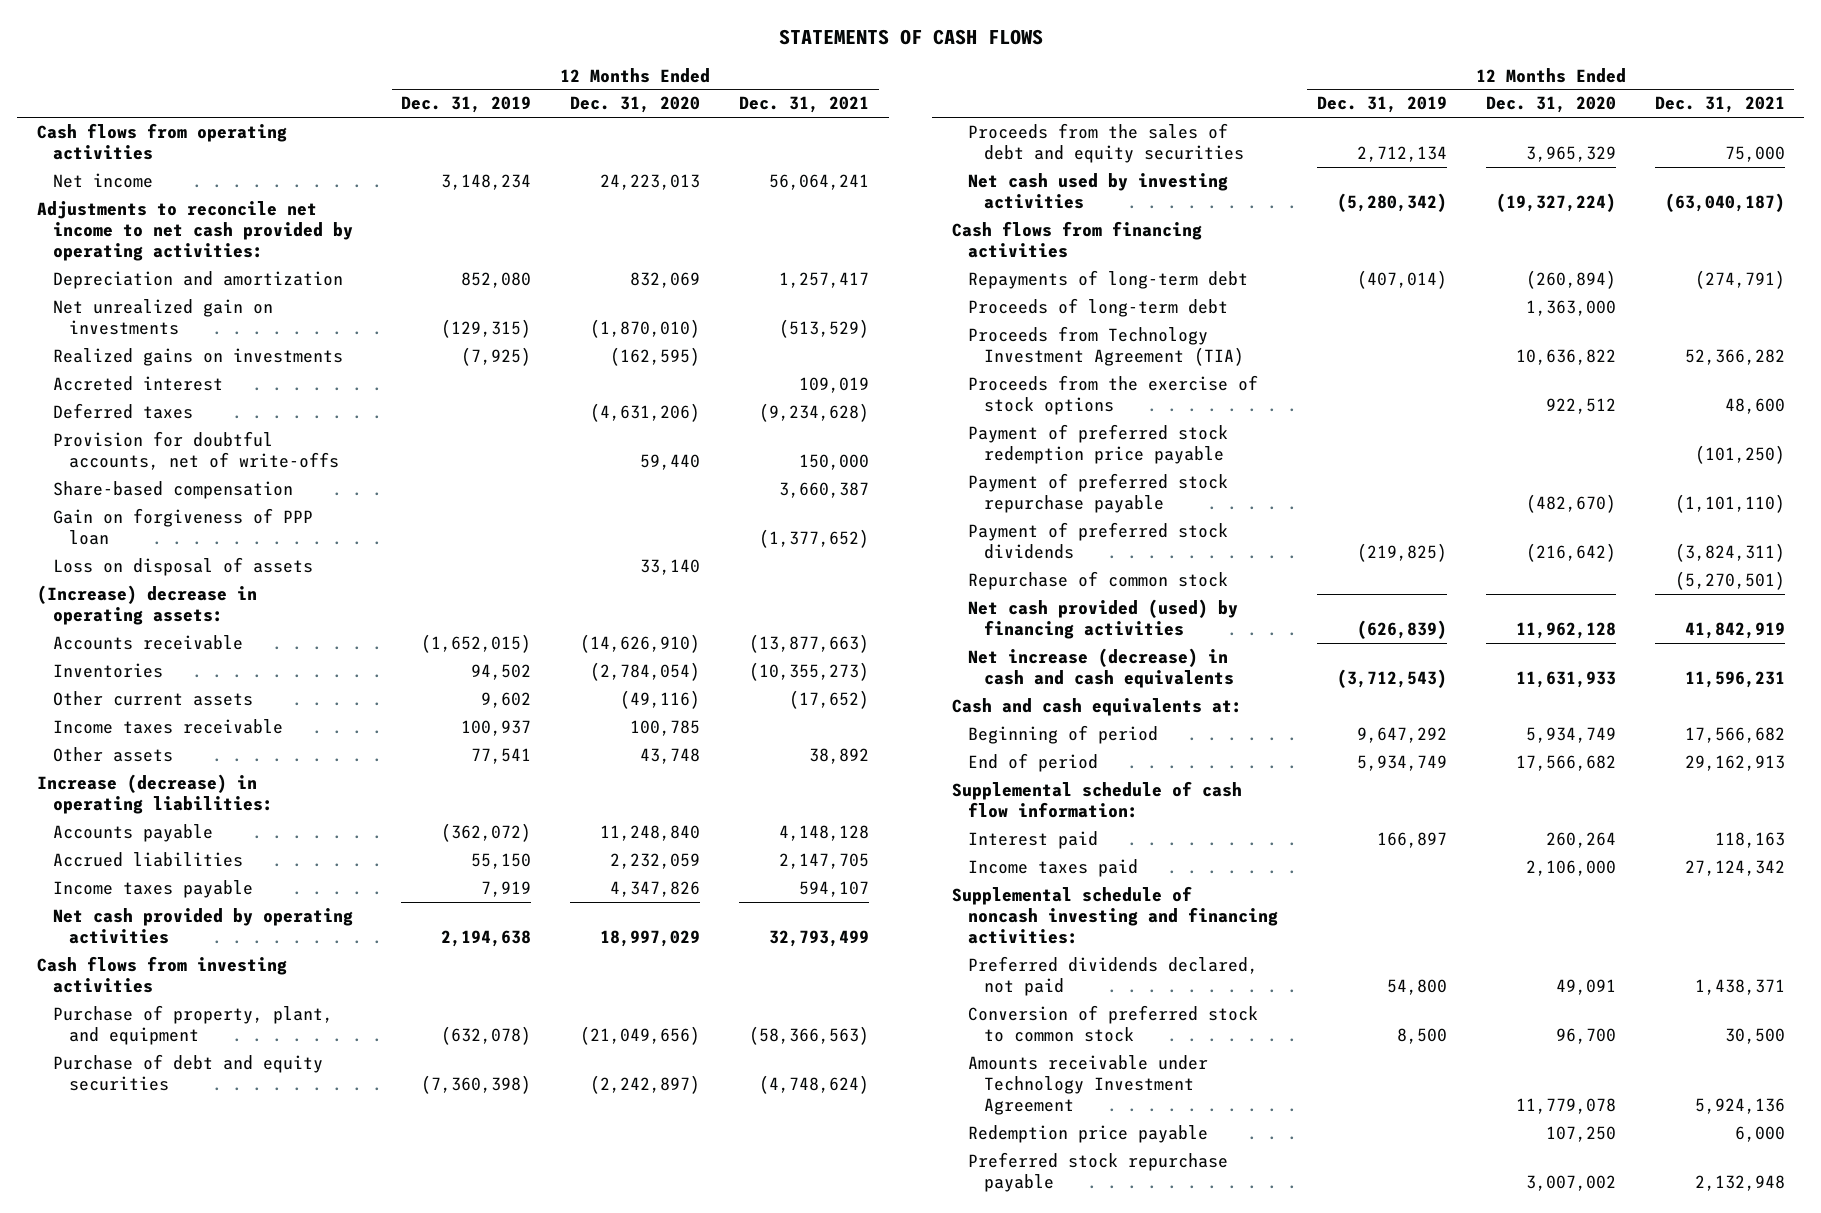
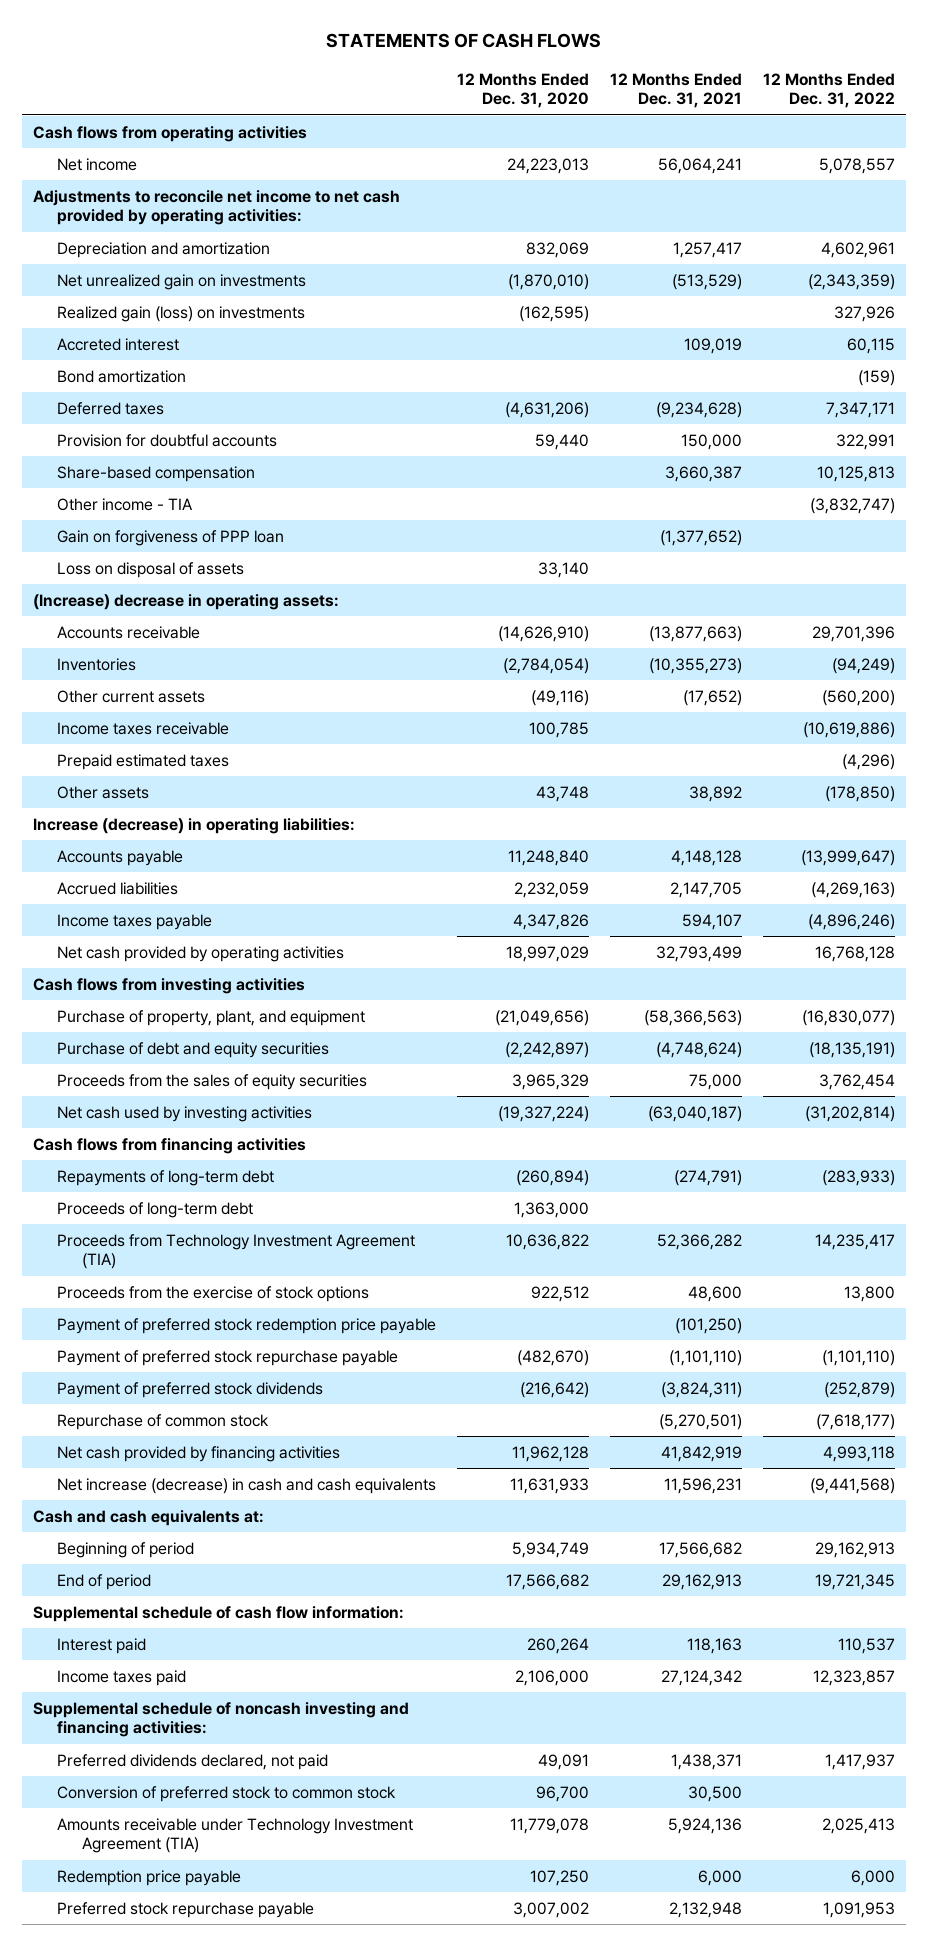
- | 12 Months Ended Dec. 31, 2019 | 12 Months Ended Dec. 31, 2020 | 12 Months Ended Dec. 31, 2021
+ | 12 Months Ended Dec. 31, 2020 | 12 Months Ended Dec. 31, 2021 | 12 Months Ended Dec. 31, 2022
- Realized gains on investments | (7,925) | (162,595) |
+ Realized gain (loss) on investments | (162,595) | | 327,926
+ Bond amortization | | | (159)
- Provision for doubtful accounts, net of write-offs | | 59,440 | 150,000
+ Provision for doubtful accounts | 59,440 | 150,000 | 322,991
+ Other income - TIA | | | (3,832,747)
+ Prepaid estimated taxes | | | (4,296)
- Proceeds from the sales of debt and equity securities | 2,712,134 | 3,965,329 | 75,000
+ Proceeds from the sales of equity securities | 3,965,329 | 75,000 | 3,762,454
- Net cash provided (used) by financing activities | (626,839) | 11,962,128 | 41,842,919
+ Net cash provided by financing activities | 11,962,128 | 41,842,919 | 4,993,118
- Amounts receivable under Technology Investment Agreement | | 11,779,078 | 5,924,136
+ Amounts receivable under Technology Investment Agreement (TIA) | 11,779,078 | 5,924,136 | 2,025,413

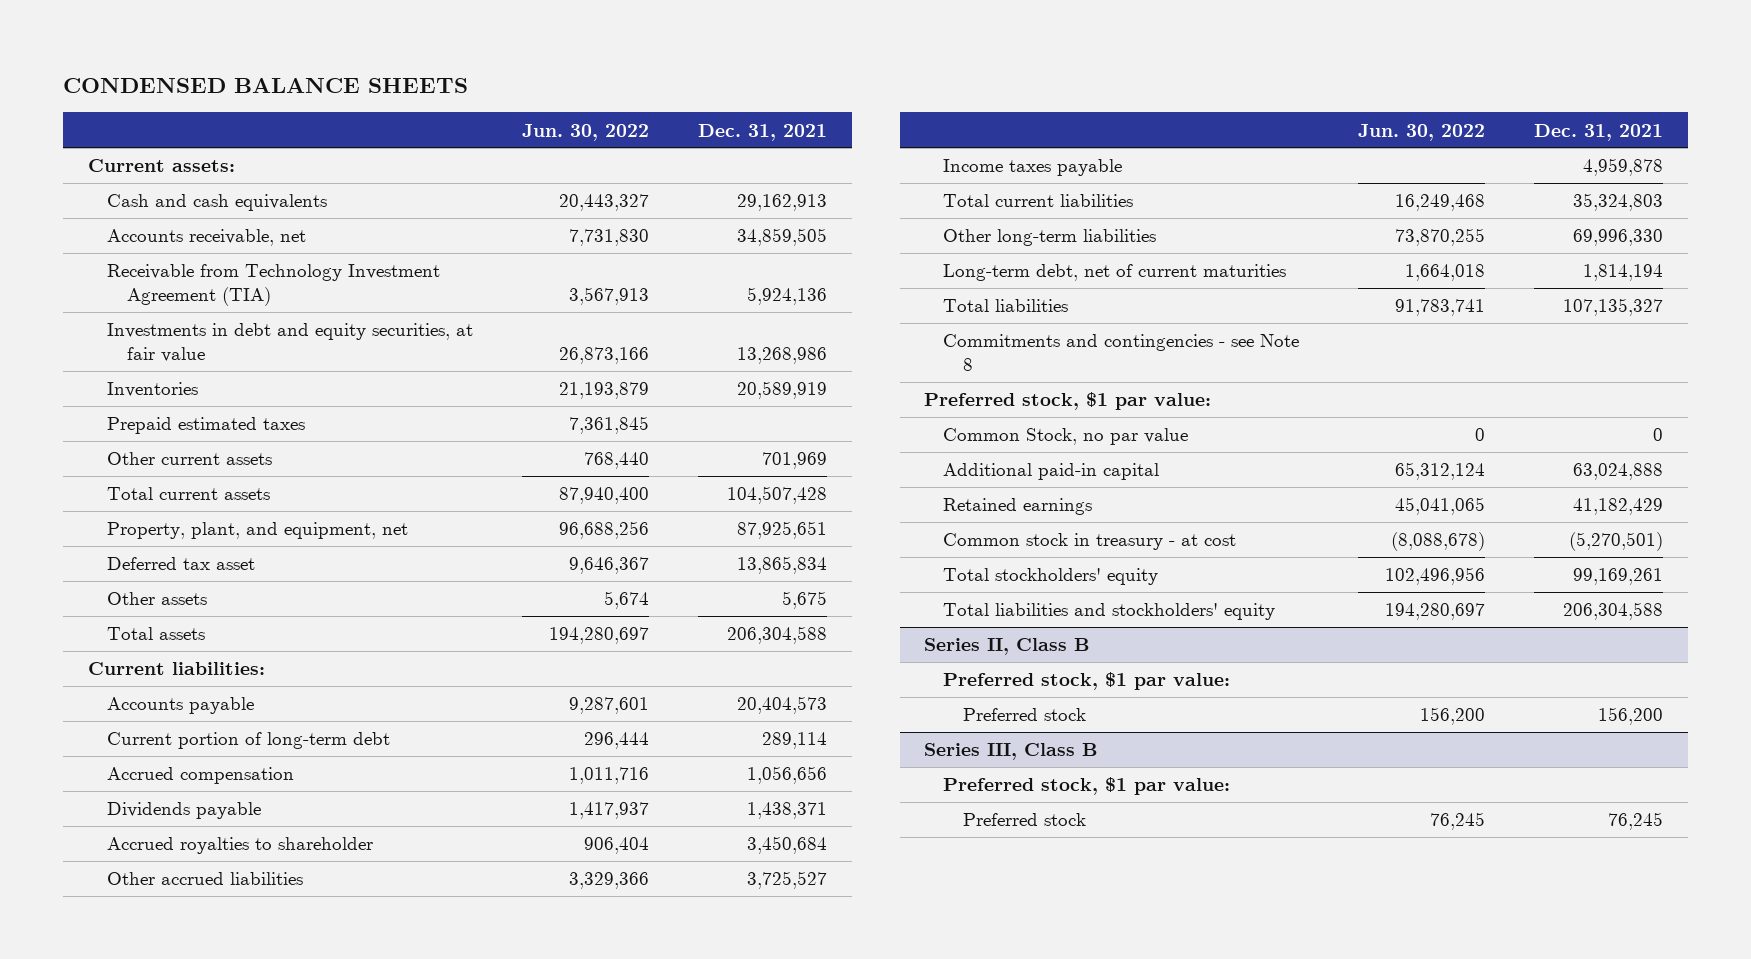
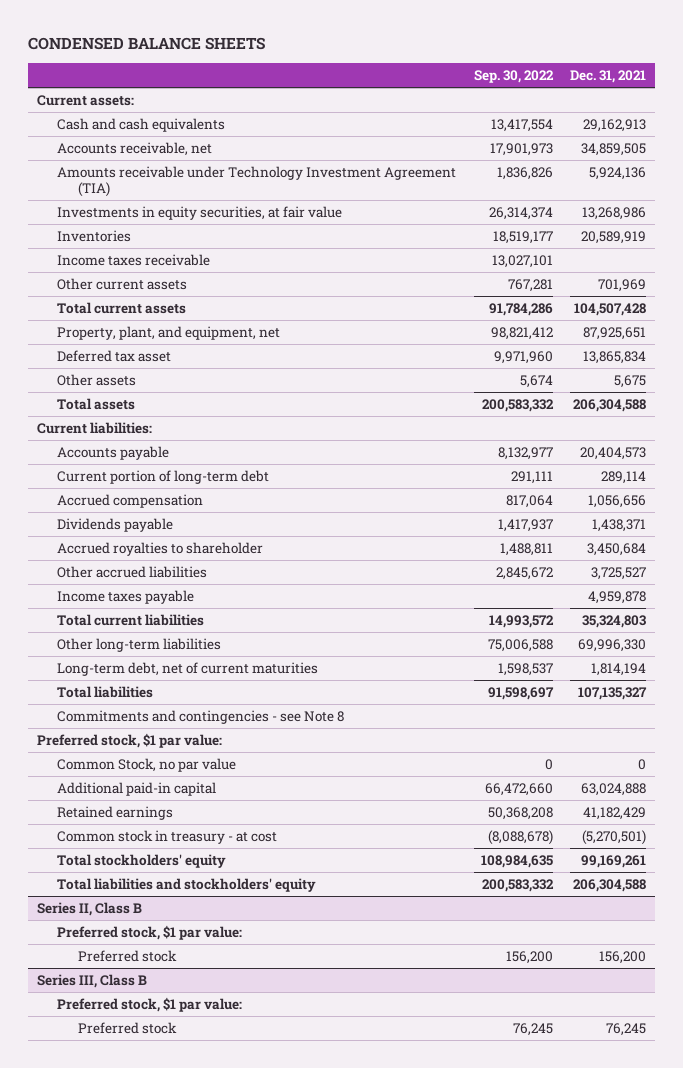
- | Jun. 30, 2022 | Dec. 31, 2021
+ | Sep. 30, 2022 | Dec. 31, 2021
- Receivable from Technology Investment Agreement (TIA) | 3,567,913 | 5,924,136
- Investments in debt and equity securities, at fair value | 26,873,166 | 13,268,986
+ Amounts receivable under Technology Investment Agreement (TIA) | 1,836,826 | 5,924,136
+ Investments in equity securities, at fair value | 26,314,374 | 13,268,986
- Prepaid estimated taxes | 7,361,845 |
+ Income taxes receivable | 13,027,101 |

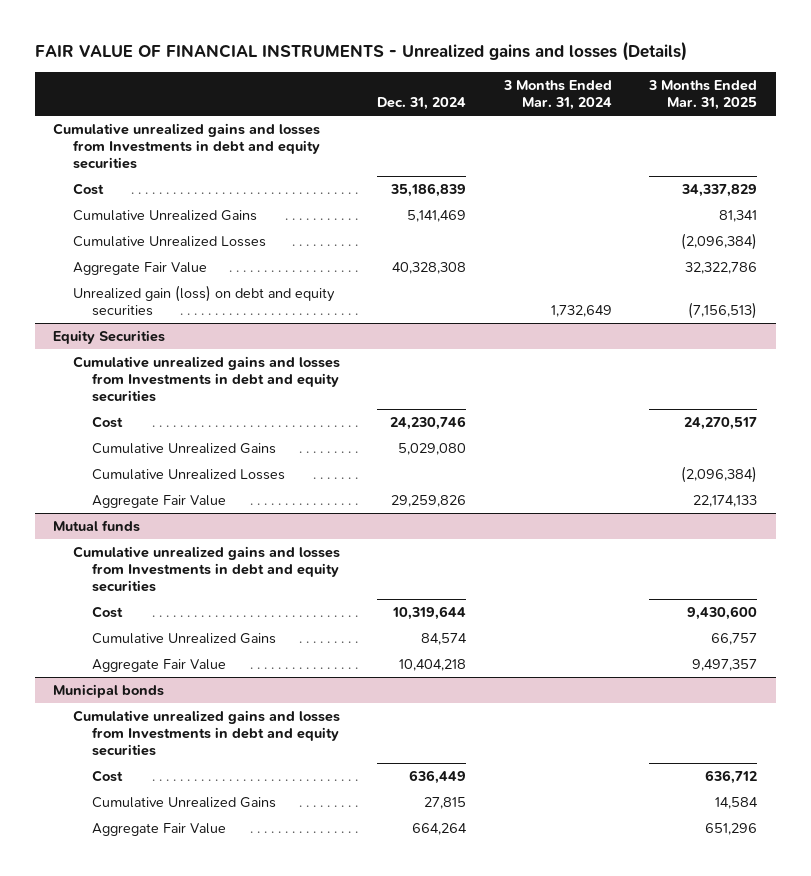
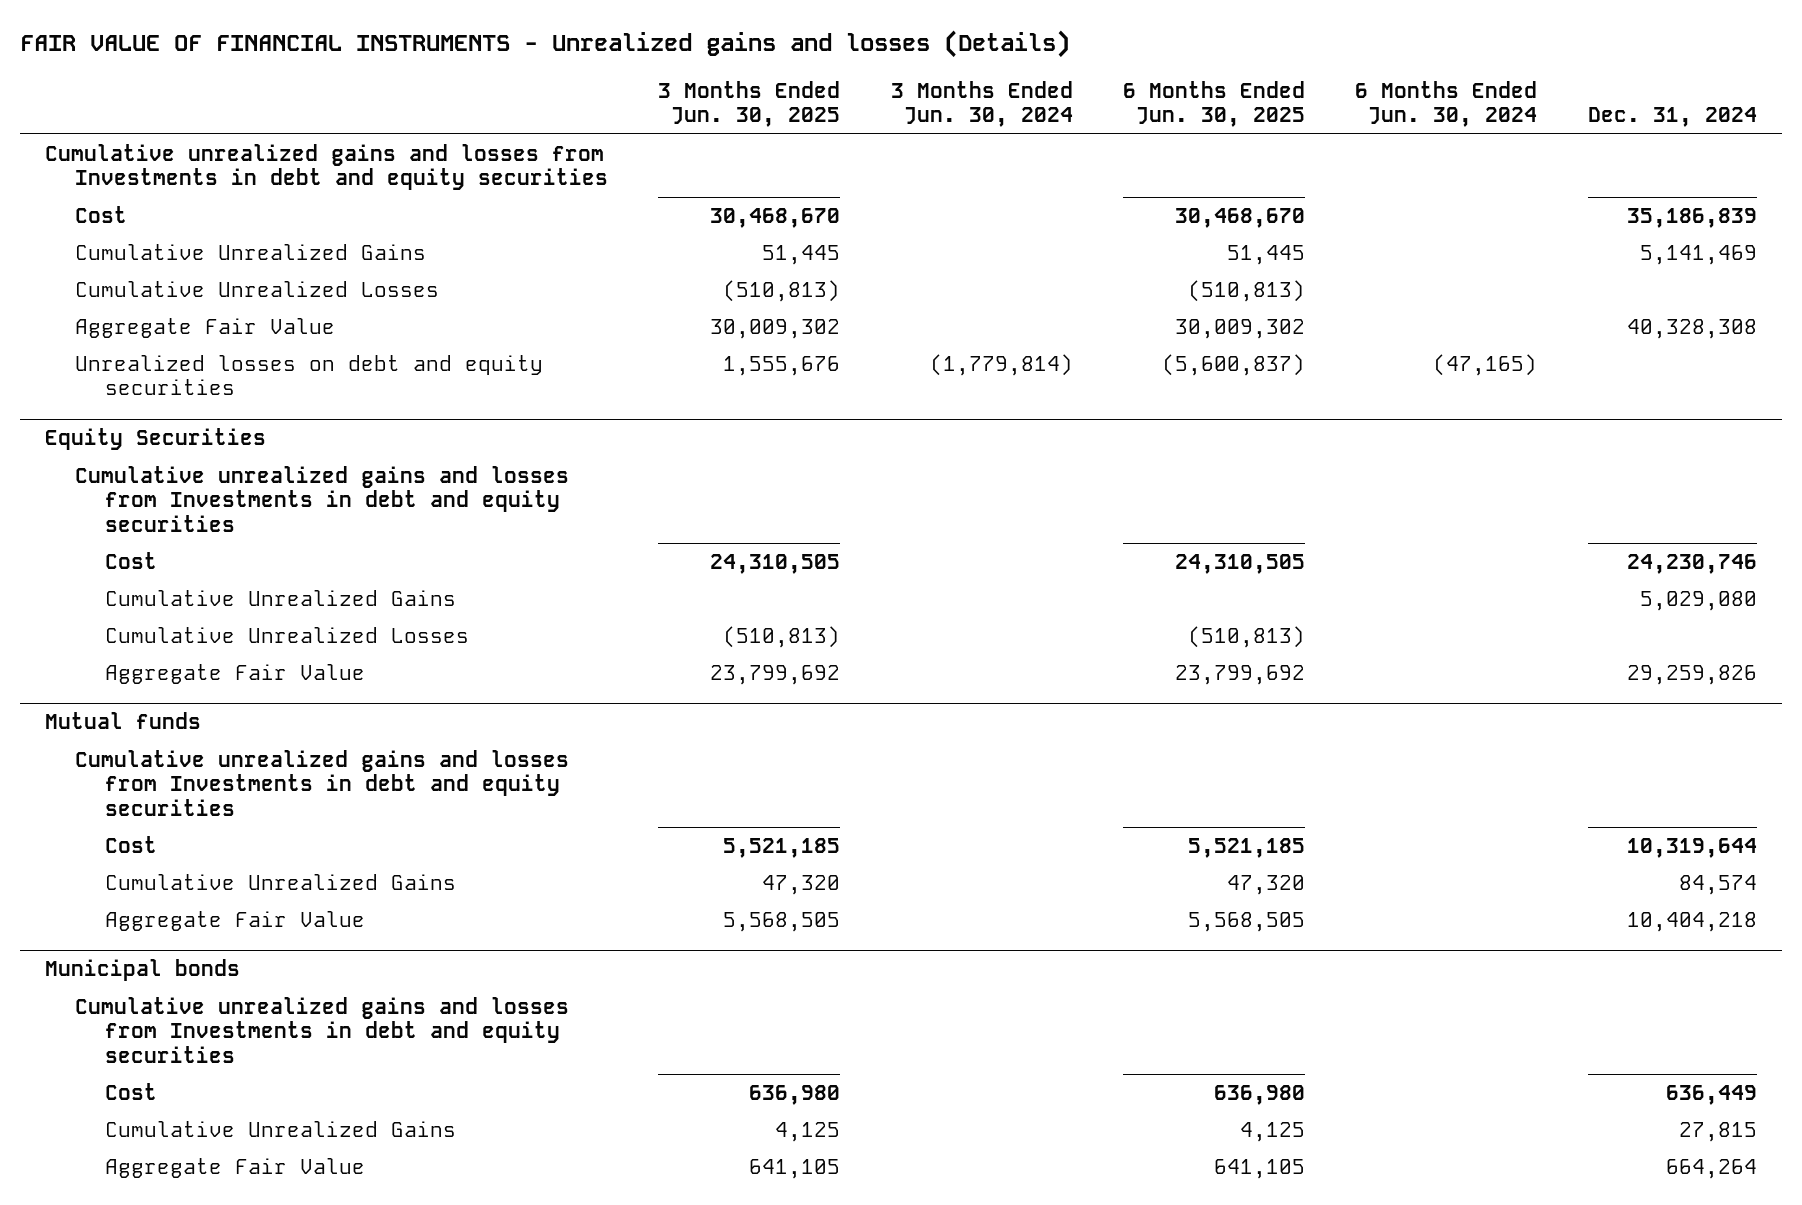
- | Dec. 31, 2024 | 3 Months Ended Mar. 31, 2024 | 3 Months Ended Mar. 31, 2025
+ | 3 Months Ended Jun. 30, 2025 | 3 Months Ended Jun. 30, 2024 | 6 Months Ended Jun. 30, 2025 | 6 Months Ended Jun. 30, 2024 | Dec. 31, 2024
- Unrealized gain (loss) on debt and equity securities | | 1,732,649 | (7,156,513)
+ Unrealized losses on debt and equity securities | 1,555,676 | (1,779,814) | (5,600,837) | (47,165) |

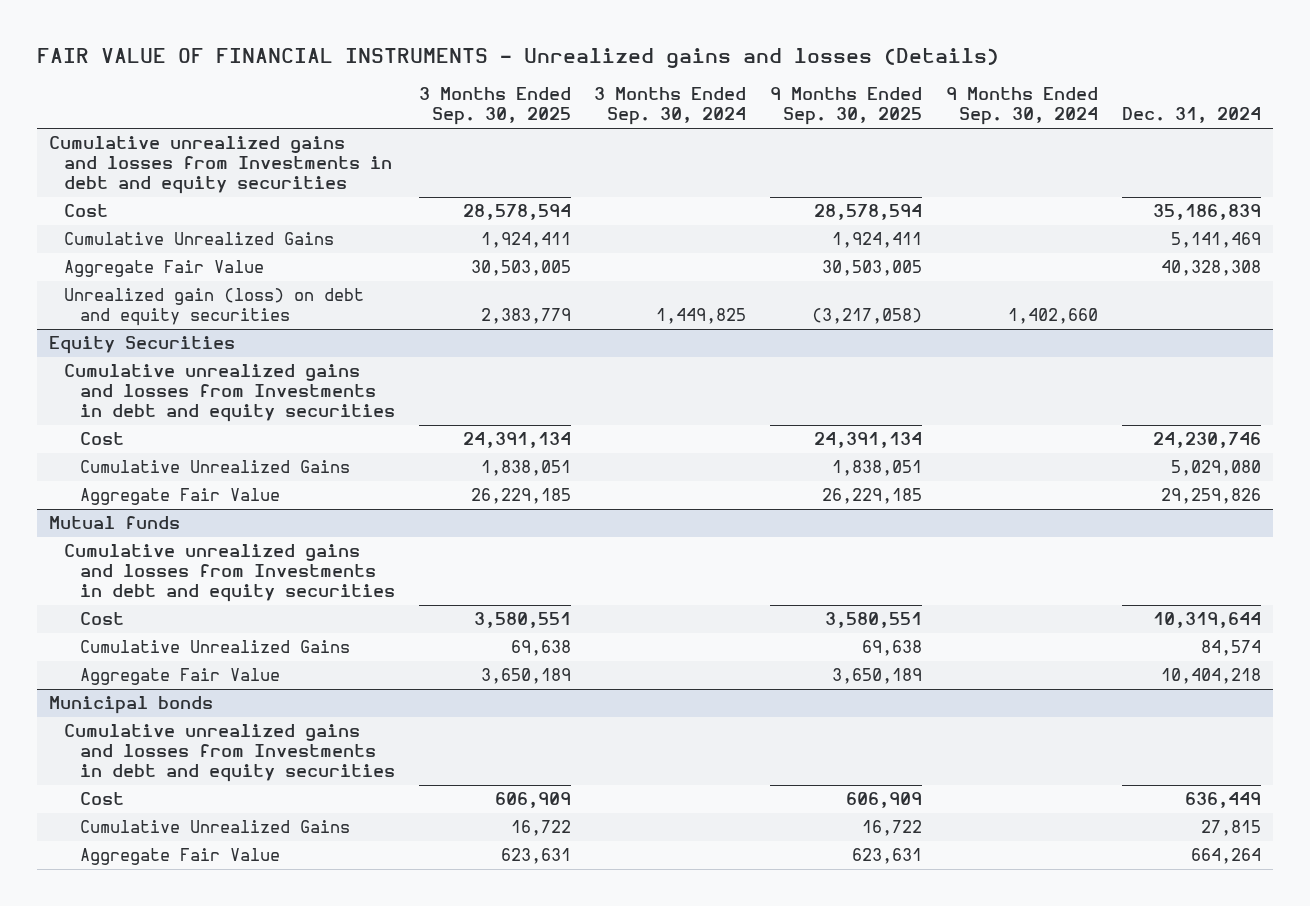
- | 3 Months Ended Jun. 30, 2025 | 3 Months Ended Jun. 30, 2024 | 6 Months Ended Jun. 30, 2025 | 6 Months Ended Jun. 30, 2024 | Dec. 31, 2024
+ | 3 Months Ended Sep. 30, 2025 | 3 Months Ended Sep. 30, 2024 | 9 Months Ended Sep. 30, 2025 | 9 Months Ended Sep. 30, 2024 | Dec. 31, 2024
- Cumulative Unrealized Losses | (510,813) | | (510,813) | |
- Unrealized losses on debt and equity securities | 1,555,676 | (1,779,814) | (5,600,837) | (47,165) |
+ Unrealized gain (loss) on debt and equity securities | 2,383,779 | 1,449,825 | (3,217,058) | 1,402,660 |
@ Equity Securities
- Cumulative Unrealized Losses | (510,813) | | (510,813) | |

